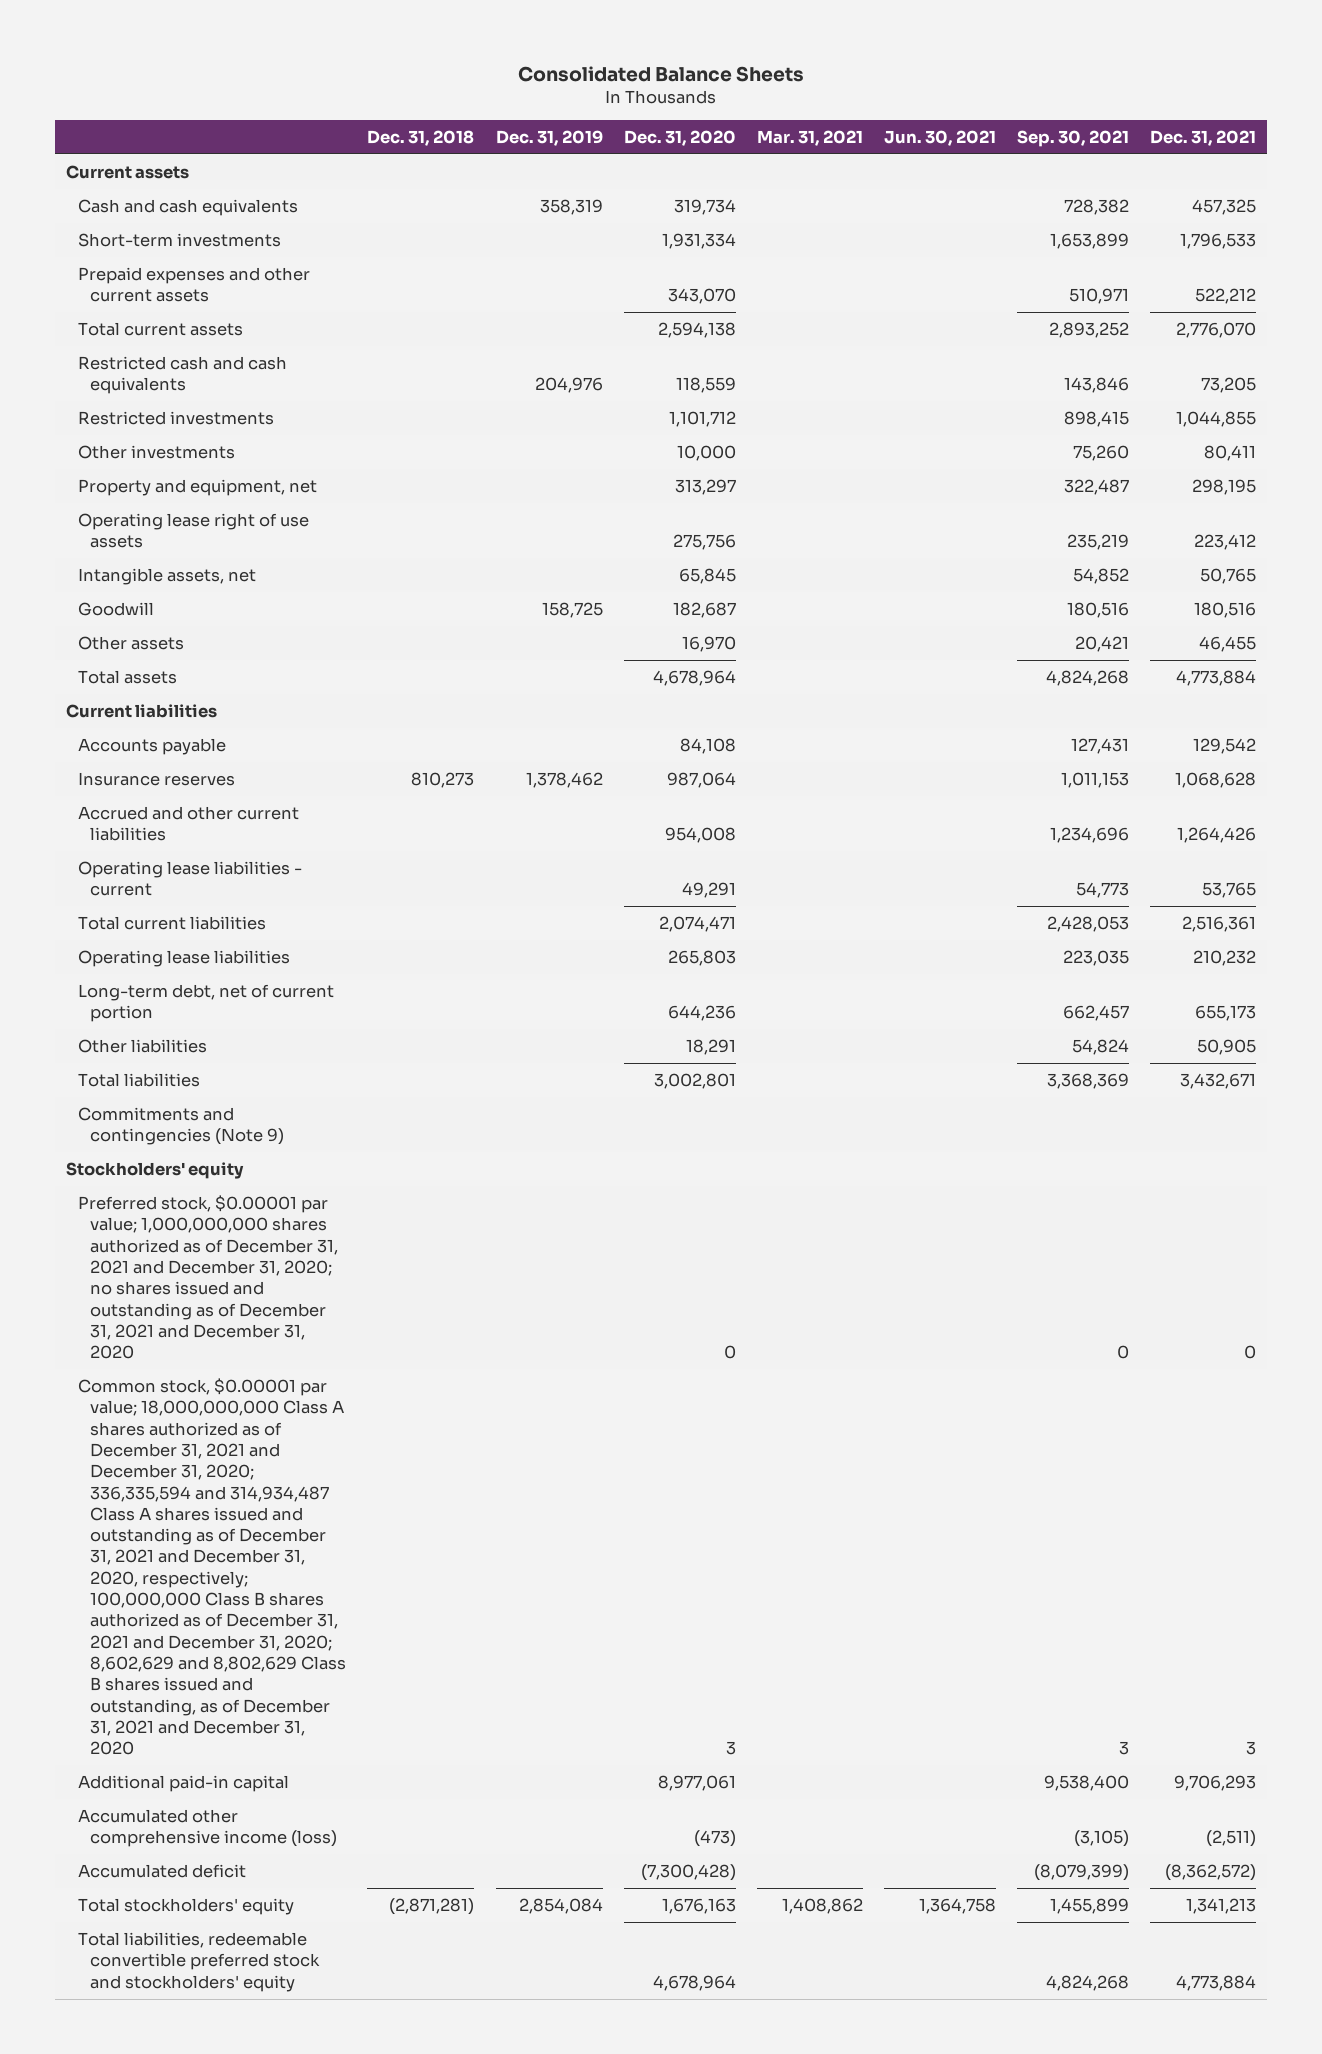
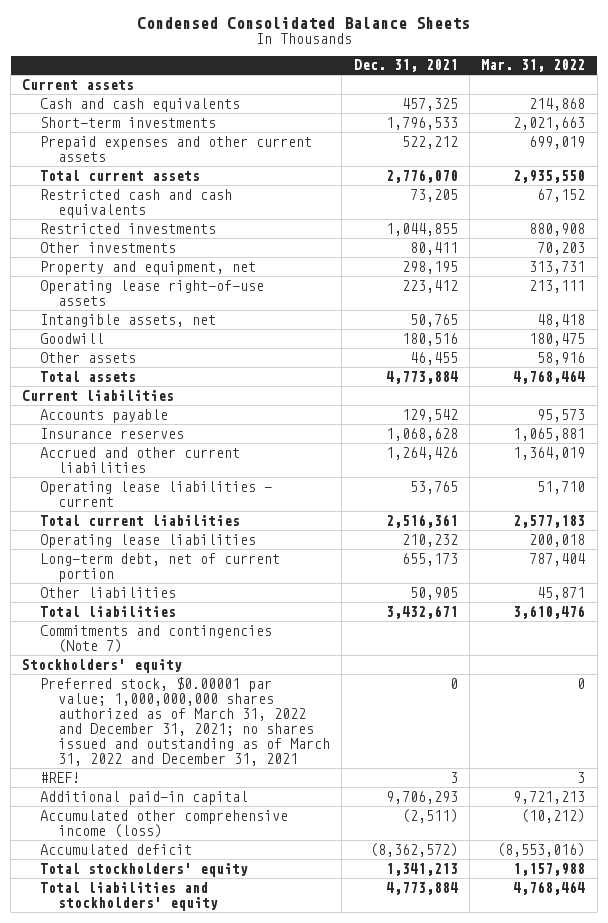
- Consolidated Balance Sheets
+ Condensed Consolidated Balance Sheets
- | Dec. 31, 2018 | Dec. 31, 2019 | Dec. 31, 2020 | Mar. 31, 2021 | Jun. 30, 2021 | Sep. 30, 2021 | Dec. 31, 2021
+ | Dec. 31, 2021 | Mar. 31, 2022
- Operating lease right of use assets | | | 275,756 | | | 235,219 | 223,412
+ Operating lease right-of-use assets | 223,412 | 213,111
- Commitments and contingencies (Note 9)
+ Commitments and contingencies (Note 7)
- Preferred stock, $0.00001 par value; 1,000,000,000 shares authorized as of December 31, 2021 and December 31, 2020; no shares issued and outstanding as of December 31, 2021 and December 31, 2020 | | | 0 | | | 0 | 0
- Common stock, $0.00001 par value; 18,000,000,000 Class A shares authorized as of December 31, 2021 and December 31, 2020; 336,335,594 and 314,934,487 Class A shares issued and outstanding as of December 31, 2021 and December 31, 2020, respectively; 100,000,000 Class B shares authorized as of December 31, 2021 and December 31, 2020; 8,602,629 and 8,802,629 Class B shares issued and outstanding, as of December 31, 2021 and December 31, 2020 | | | 3 | | | 3 | 3
+ Preferred stock, $0.00001 par value; 1,000,000,000 shares authorized as of March 31, 2022 and December 31, 2021; no shares issued and outstanding as of March 31, 2022 and December 31, 2021 | 0 | 0
+ #REF! | 3 | 3
- Total liabilities, redeemable convertible preferred stock and stockholders' equity | | | 4,678,964 | | | 4,824,268 | 4,773,884
+ Total liabilities and stockholders' equity | 4,773,884 | 4,768,464

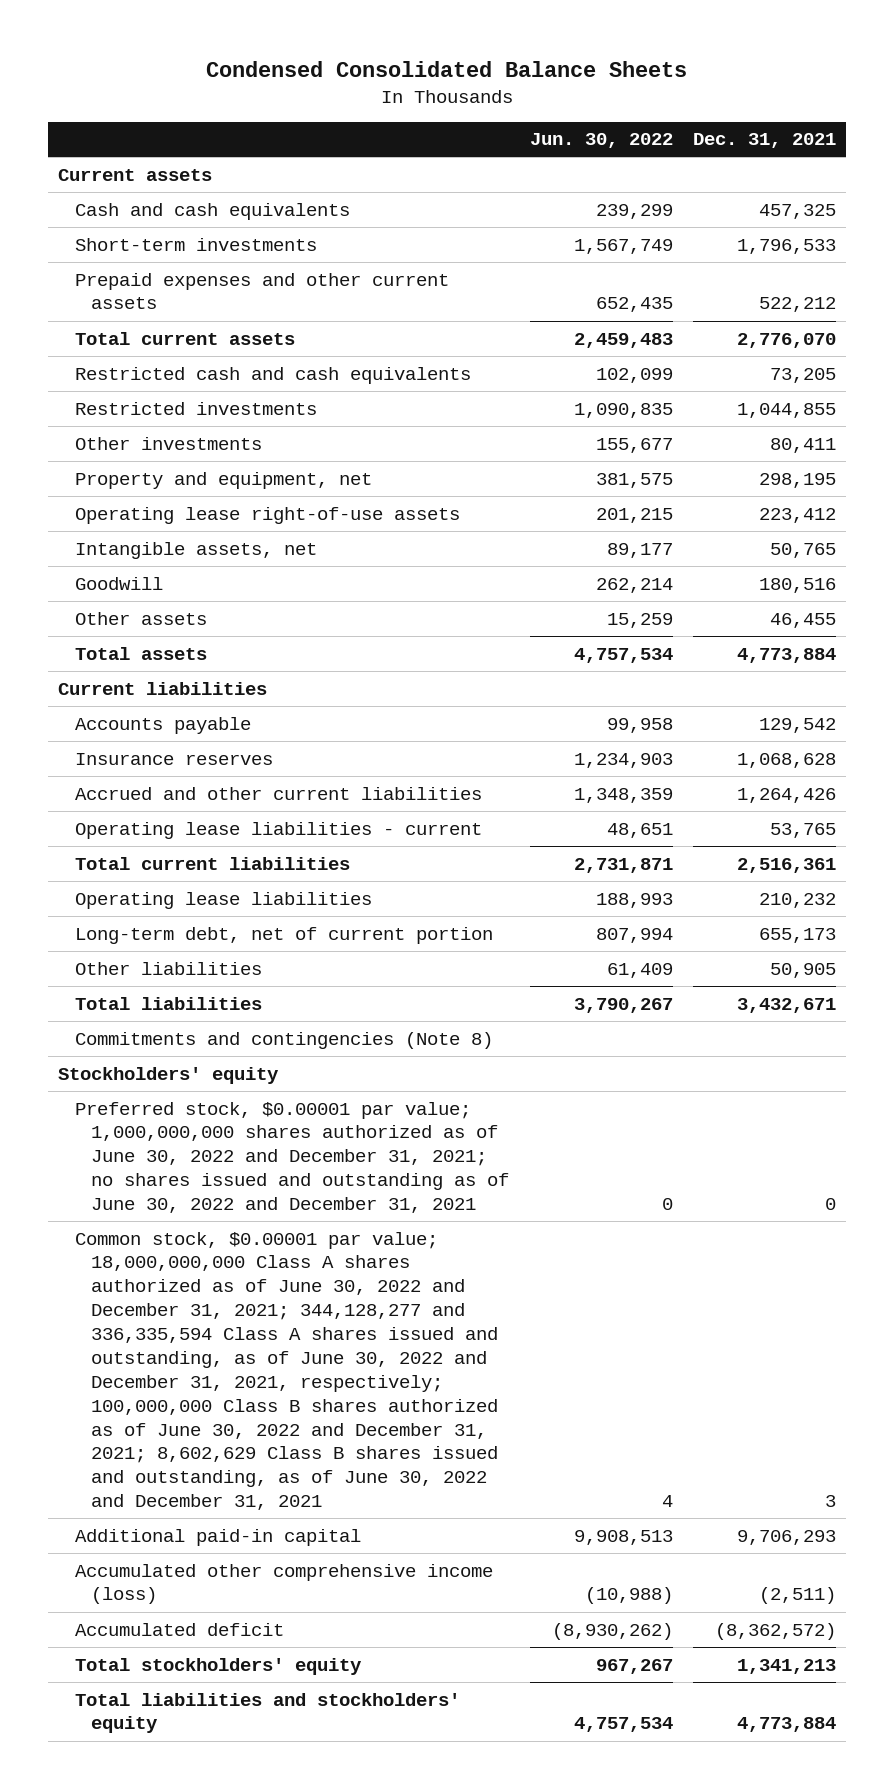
- | Dec. 31, 2021 | Mar. 31, 2022
+ | Jun. 30, 2022 | Dec. 31, 2021
- Commitments and contingencies (Note 7)
+ Commitments and contingencies (Note 8)
- Preferred stock, $0.00001 par value; 1,000,000,000 shares authorized as of March 31, 2022 and December 31, 2021; no shares issued and outstanding as of March 31, 2022 and December 31, 2021 | 0 | 0
- #REF! | 3 | 3
+ Preferred stock, $0.00001 par value; 1,000,000,000 shares authorized as of June 30, 2022 and December 31, 2021; no shares issued and outstanding as of June 30, 2022 and December 31, 2021 | 0 | 0
+ Common stock, $0.00001 par value; 18,000,000,000 Class A shares authorized as of June 30, 2022 and December 31, 2021; 344,128,277 and 336,335,594 Class A shares issued and outstanding, as of June 30, 2022 and December 31, 2021, respectively; 100,000,000 Class B shares authorized as of June 30, 2022 and December 31, 2021; 8,602,629 Class B shares issued and outstanding, as of June 30, 2022 and December 31, 2021 | 4 | 3

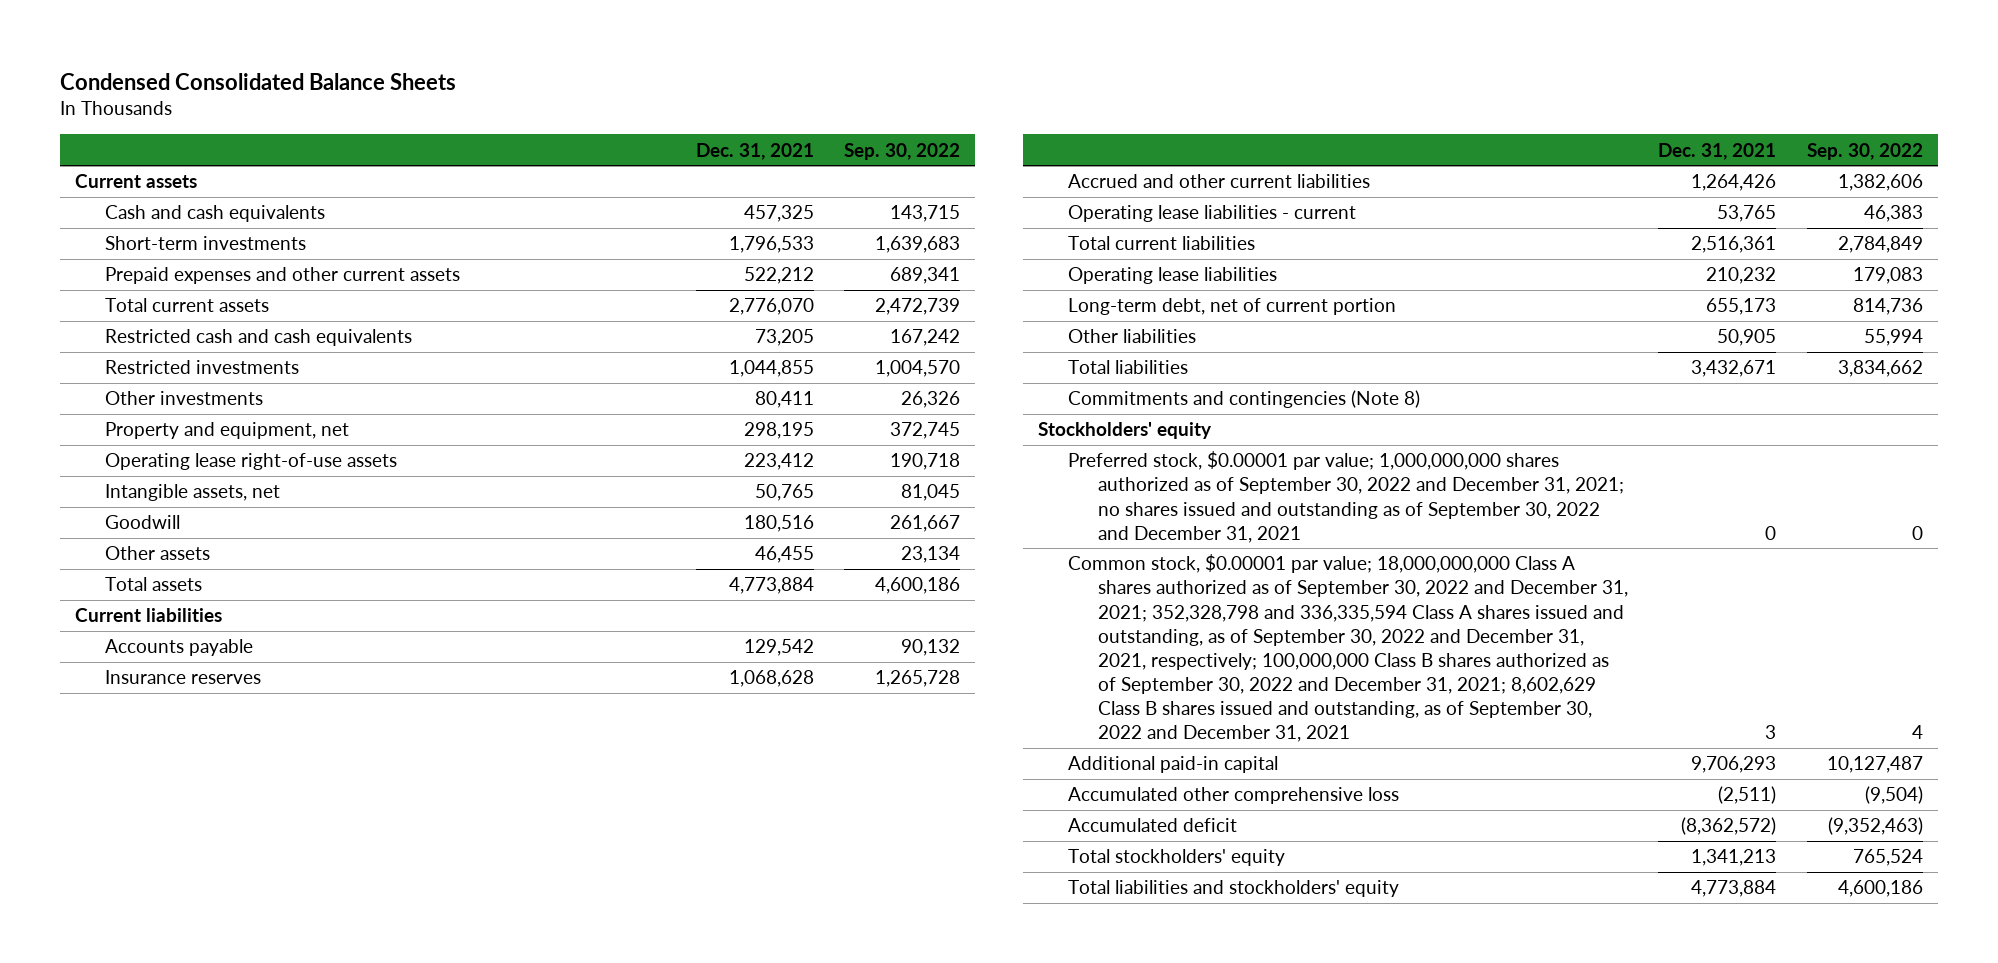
- | Jun. 30, 2022 | Dec. 31, 2021
+ | Dec. 31, 2021 | Sep. 30, 2022
- Preferred stock, $0.00001 par value; 1,000,000,000 shares authorized as of June 30, 2022 and December 31, 2021; no shares issued and outstanding as of June 30, 2022 and December 31, 2021 | 0 | 0
- Common stock, $0.00001 par value; 18,000,000,000 Class A shares authorized as of June 30, 2022 and December 31, 2021; 344,128,277 and 336,335,594 Class A shares issued and outstanding, as of June 30, 2022 and December 31, 2021, respectively; 100,000,000 Class B shares authorized as of June 30, 2022 and December 31, 2021; 8,602,629 Class B shares issued and outstanding, as of June 30, 2022 and December 31, 2021 | 4 | 3
+ Preferred stock, $0.00001 par value; 1,000,000,000 shares authorized as of September 30, 2022 and December 31, 2021; no shares issued and outstanding as of September 30, 2022 and December 31, 2021 | 0 | 0
+ Common stock, $0.00001 par value; 18,000,000,000 Class A shares authorized as of September 30, 2022 and December 31, 2021; 352,328,798 and 336,335,594 Class A shares issued and outstanding, as of September 30, 2022 and December 31, 2021, respectively; 100,000,000 Class B shares authorized as of September 30, 2022 and December 31, 2021; 8,602,629 Class B shares issued and outstanding, as of September 30, 2022 and December 31, 2021 | 3 | 4
- Accumulated other comprehensive income (loss) | (10,988) | (2,511)
+ Accumulated other comprehensive loss | (2,511) | (9,504)

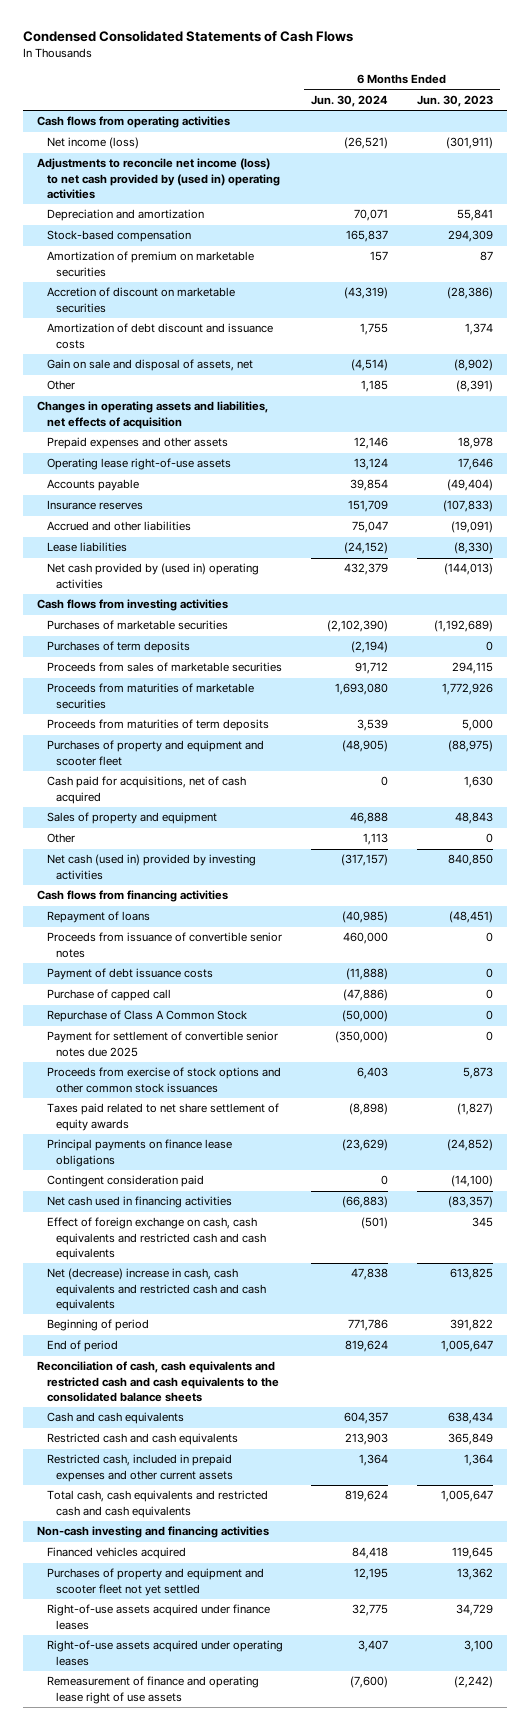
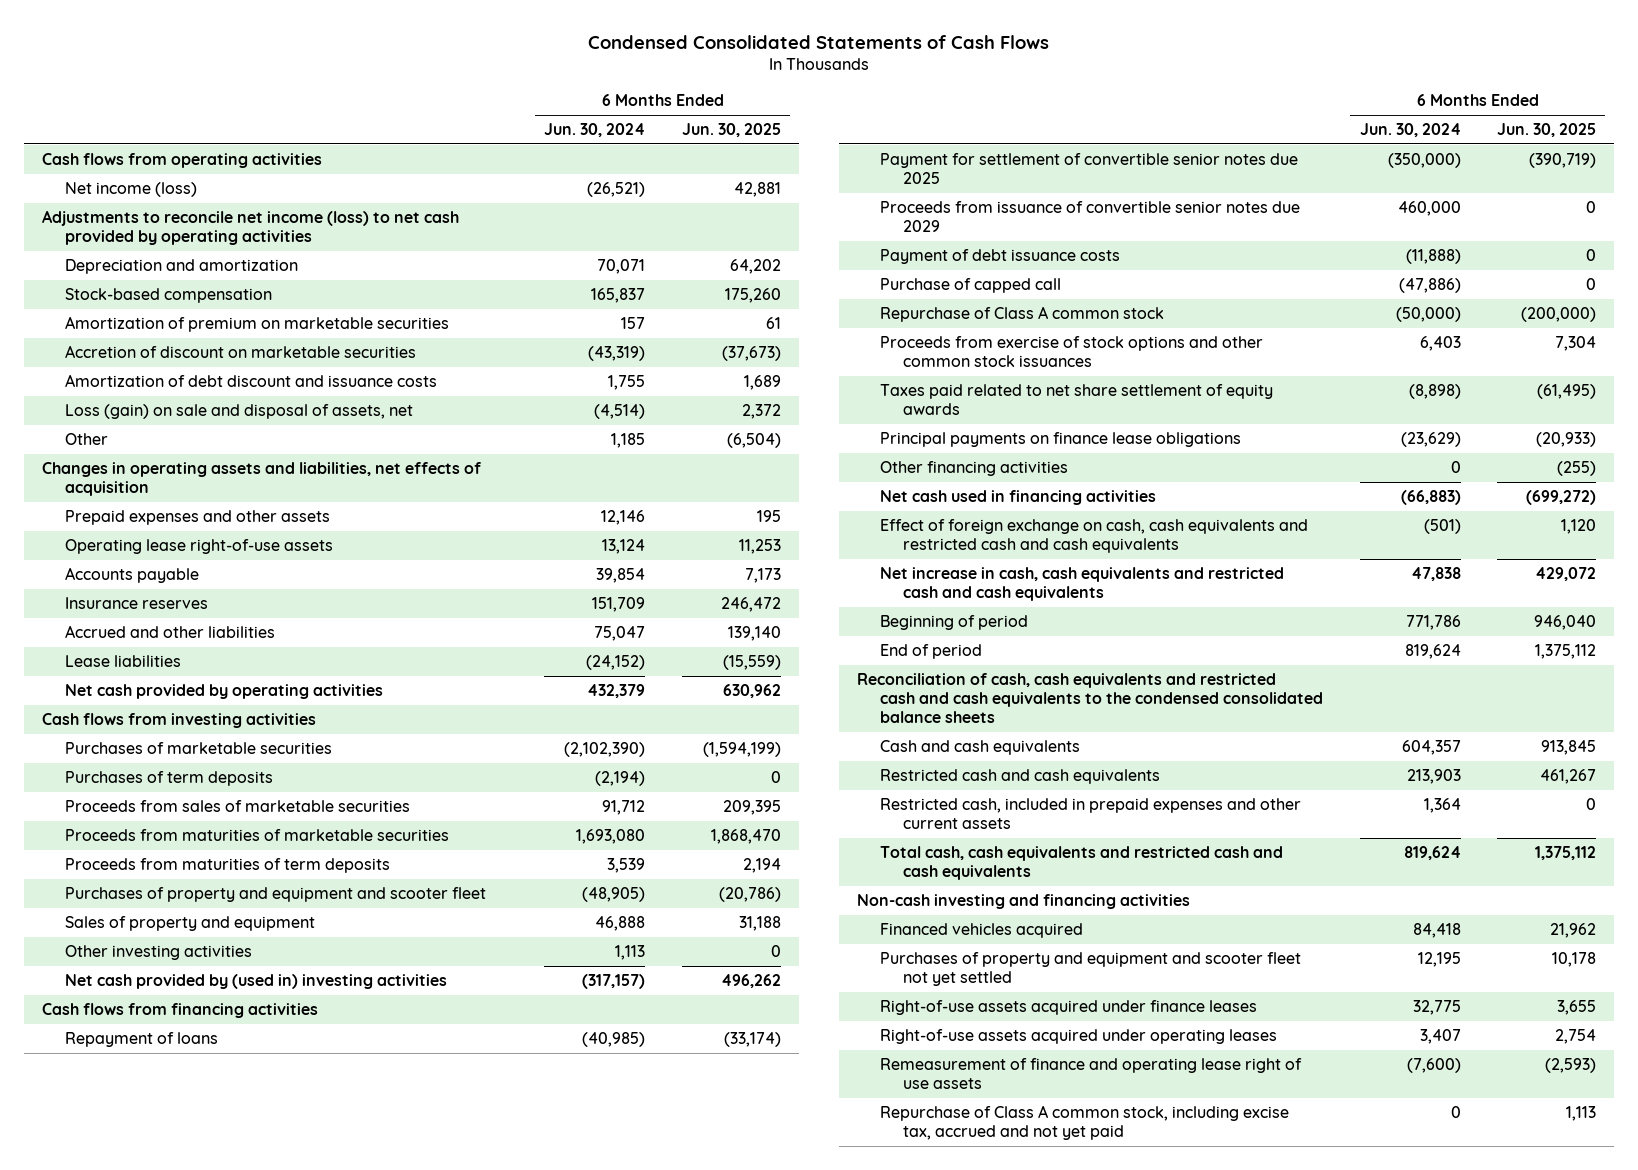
- | 6 Months Ended Jun. 30, 2024 | 6 Months Ended Jun. 30, 2023
+ | 6 Months Ended Jun. 30, 2024 | 6 Months Ended Jun. 30, 2025
- Adjustments to reconcile net income (loss) to net cash provided by (used in) operating activities
+ Adjustments to reconcile net income (loss) to net cash provided by operating activities
- Gain on sale and disposal of assets, net | (4,514) | (8,902)
+ Loss (gain) on sale and disposal of assets, net | (4,514) | 2,372
- Net cash provided by (used in) operating activities | 432,379 | (144,013)
+ Net cash provided by operating activities | 432,379 | 630,962
- Cash paid for acquisitions, net of cash acquired | 0 | 1,630
- Other | 1,113 | 0
- Net cash (used in) provided by investing activities | (317,157) | 840,850
+ Other investing activities | 1,113 | 0
+ Net cash provided by (used in) investing activities | (317,157) | 496,262
- Proceeds from issuance of convertible senior notes | 460,000 | 0
moved up: Payment for settlement of convertible senior notes due 2025 | (350,000) | (390,719)
+ Proceeds from issuance of convertible senior notes due 2029 | 460,000 | 0
- Repurchase of Class A Common Stock | (50,000) | 0
+ Repurchase of Class A common stock | (50,000) | (200,000)
- Contingent consideration paid | 0 | (14,100)
+ Other financing activities | 0 | (255)
- Net (decrease) increase in cash, cash equivalents and restricted cash and cash equivalents | 47,838 | 613,825
+ Net increase in cash, cash equivalents and restricted cash and cash equivalents | 47,838 | 429,072
- Reconciliation of cash, cash equivalents and restricted cash and cash equivalents to the consolidated balance sheets
+ Reconciliation of cash, cash equivalents and restricted cash and cash equivalents to the condensed consolidated balance sheets
+ Repurchase of Class A common stock, including excise tax, accrued and not yet paid | 0 | 1,113

